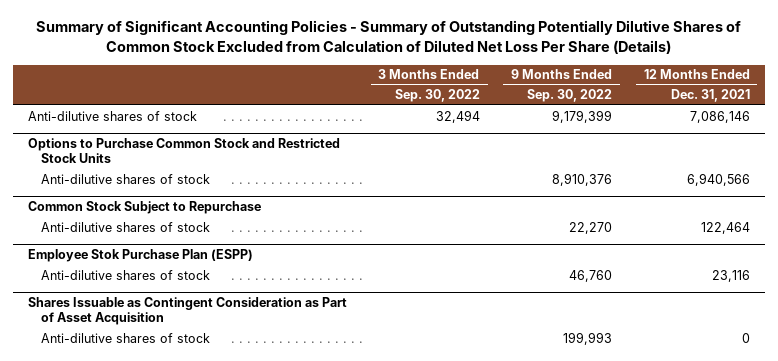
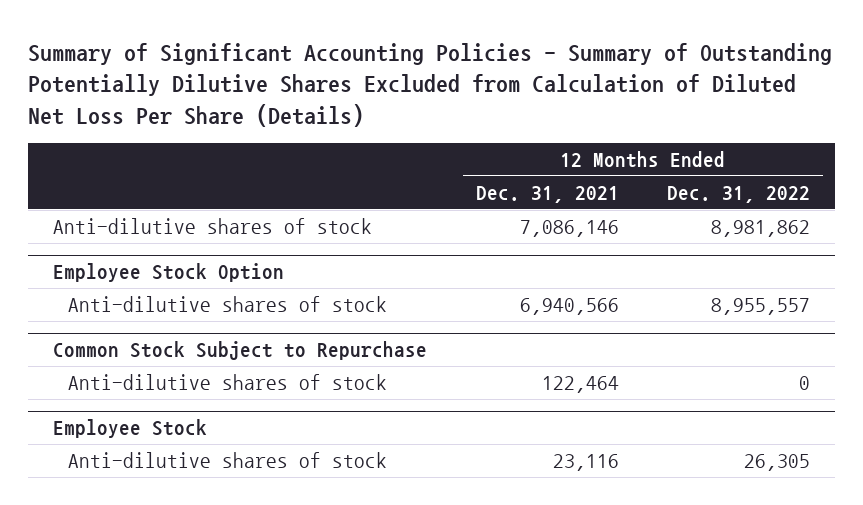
- Summary of Significant Accounting Policies - Summary of Outstanding Potentially Dilutive Shares of Common Stock Excluded from Calculation of Diluted Net Loss Per Share (Details)
+ Summary of Significant Accounting Policies - Summary of Outstanding Potentially Dilutive Shares Excluded from Calculation of Diluted Net Loss Per Share (Details)
- | 3 Months Ended Sep. 30, 2022 | 9 Months Ended Sep. 30, 2022 | 12 Months Ended Dec. 31, 2021
+ | 12 Months Ended Dec. 31, 2021 | 12 Months Ended Dec. 31, 2022
- Options to Purchase Common Stock and Restricted Stock Units
+ Employee Stock Option
- Employee Stok Purchase Plan (ESPP)
+ Employee Stock
- Shares Issuable as Contingent Consideration as Part of Asset Acquisition
- Anti-dilutive shares of stock | | 199,993 | 0

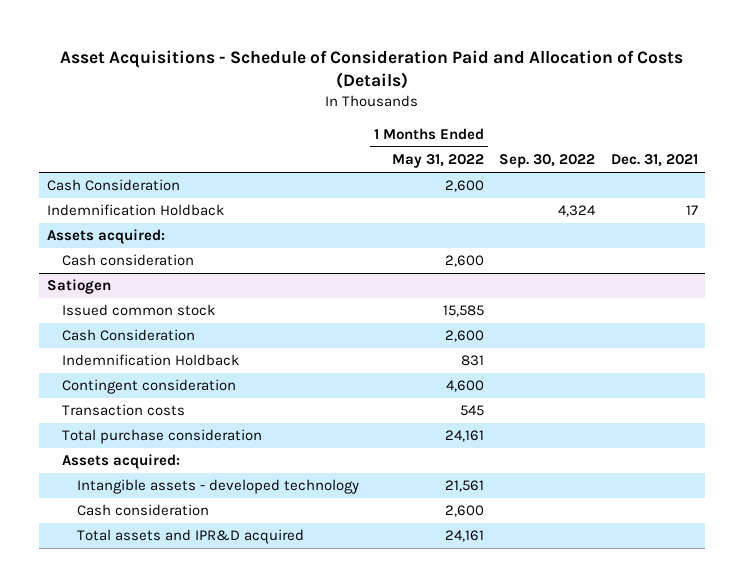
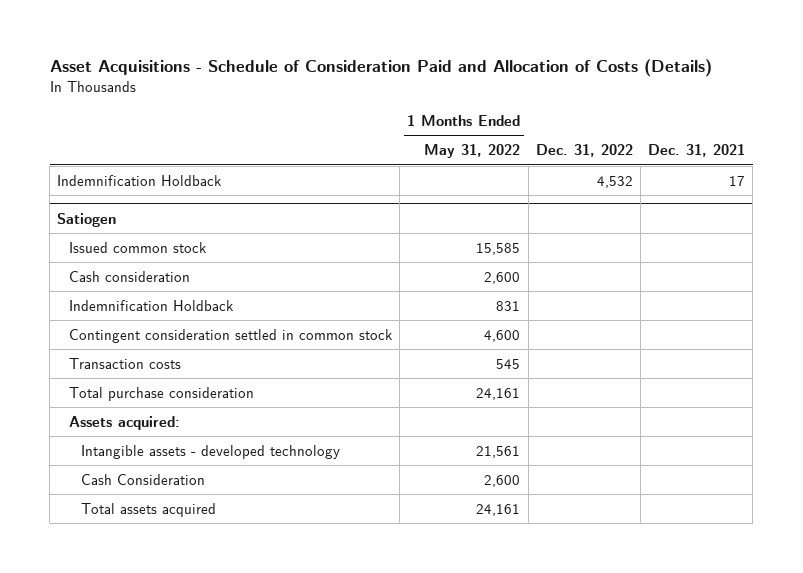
- | 1 Months Ended May 31, 2022 | Sep. 30, 2022 | Dec. 31, 2021
+ | 1 Months Ended May 31, 2022 | Dec. 31, 2022 | Dec. 31, 2021
- Cash Consideration | 2,600 | |
- Assets acquired:
- Cash consideration | 2,600 | |
@ Satiogen
moved up: Cash consideration | 2,600 | |
- Contingent consideration | 4,600 | |
+ Contingent consideration settled in common stock | 4,600 | |
- Total assets and IPR&D acquired | 24,161 | |
moved down: Cash Consideration | 2,600 | |
+ Total assets acquired | 24,161 | |

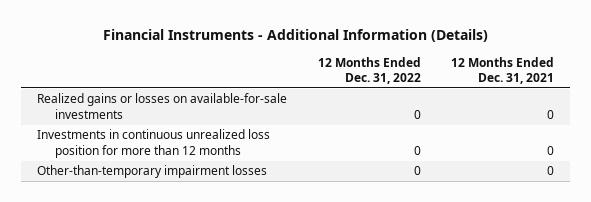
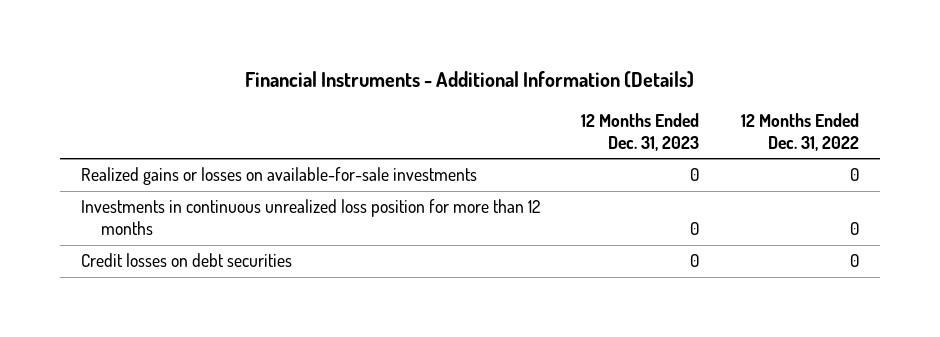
- | 12 Months Ended Dec. 31, 2022 | 12 Months Ended Dec. 31, 2021
+ | 12 Months Ended Dec. 31, 2023 | 12 Months Ended Dec. 31, 2022
- Other-than-temporary impairment losses | 0 | 0
+ Credit losses on debt securities | 0 | 0

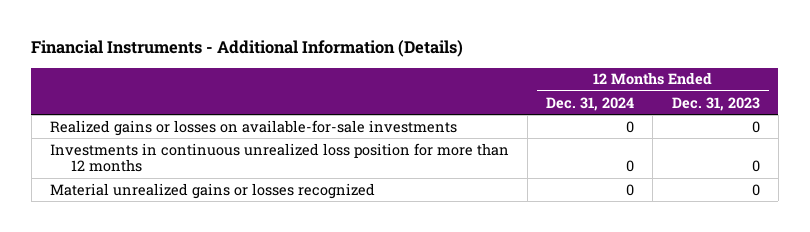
- | 12 Months Ended Dec. 31, 2023 | 12 Months Ended Dec. 31, 2022
+ | 12 Months Ended Dec. 31, 2024 | 12 Months Ended Dec. 31, 2023
- Credit losses on debt securities | 0 | 0
+ Material unrealized gains or losses recognized | 0 | 0

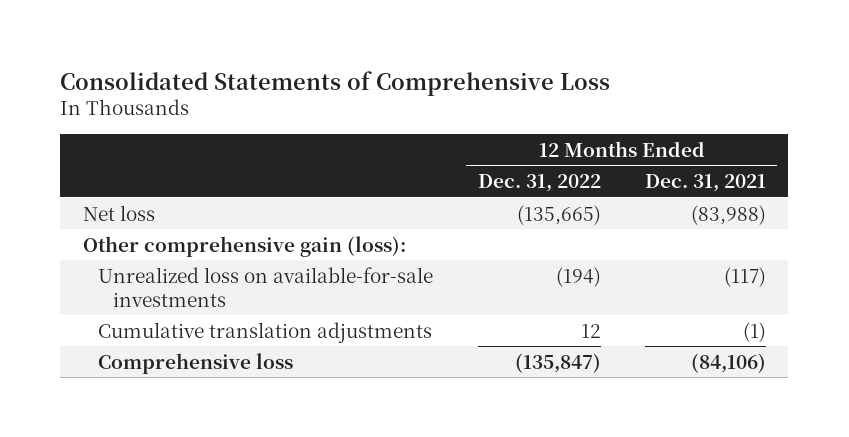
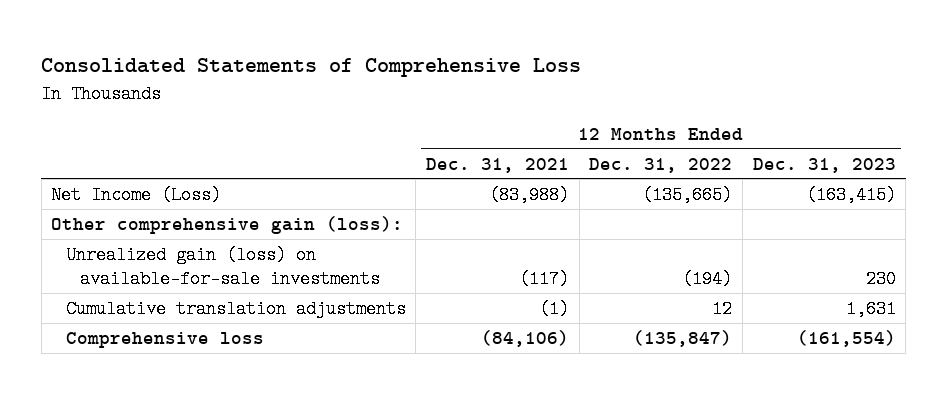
- | 12 Months Ended Dec. 31, 2022 | 12 Months Ended Dec. 31, 2021
+ | 12 Months Ended Dec. 31, 2021 | 12 Months Ended Dec. 31, 2022 | 12 Months Ended Dec. 31, 2023
- Net loss | (135,665) | (83,988)
+ Net Income (Loss) | (83,988) | (135,665) | (163,415)
- Unrealized loss on available-for-sale investments | (194) | (117)
+ Unrealized gain (loss) on available-for-sale investments | (117) | (194) | 230

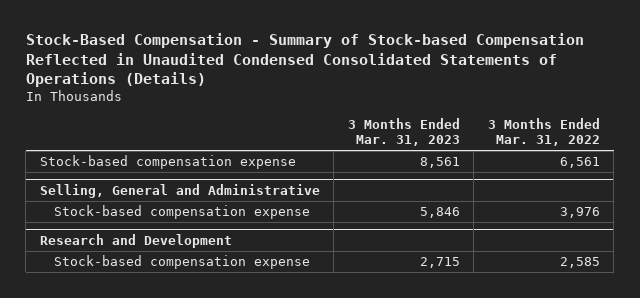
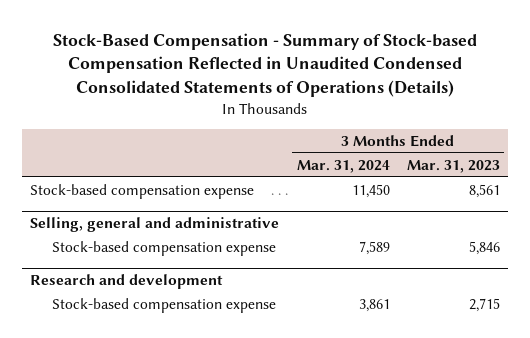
- | 3 Months Ended Mar. 31, 2023 | 3 Months Ended Mar. 31, 2022
+ | 3 Months Ended Mar. 31, 2024 | 3 Months Ended Mar. 31, 2023
- Selling, General and Administrative
+ Selling, general and administrative
- Research and Development
+ Research and development

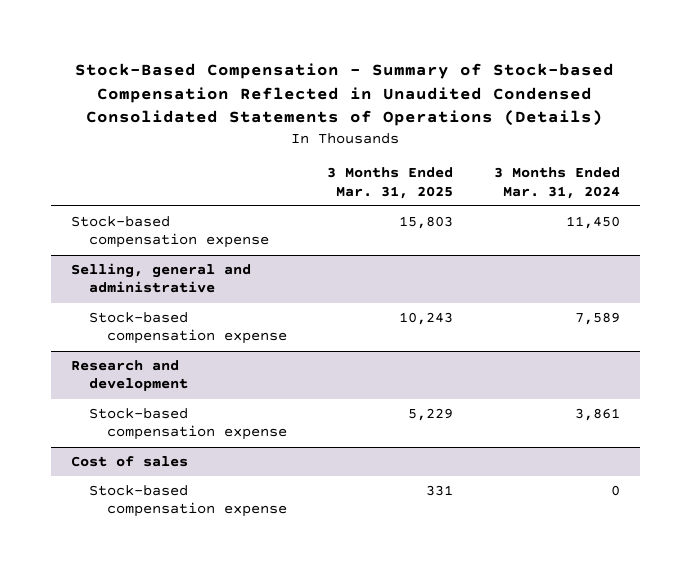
- | 3 Months Ended Mar. 31, 2024 | 3 Months Ended Mar. 31, 2023
+ | 3 Months Ended Mar. 31, 2025 | 3 Months Ended Mar. 31, 2024
+ Cost of sales
+ Stock-based compensation expense | 331 | 0

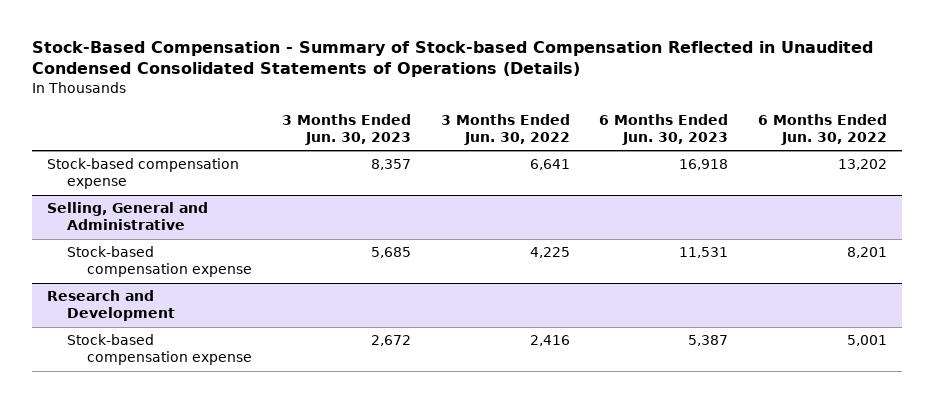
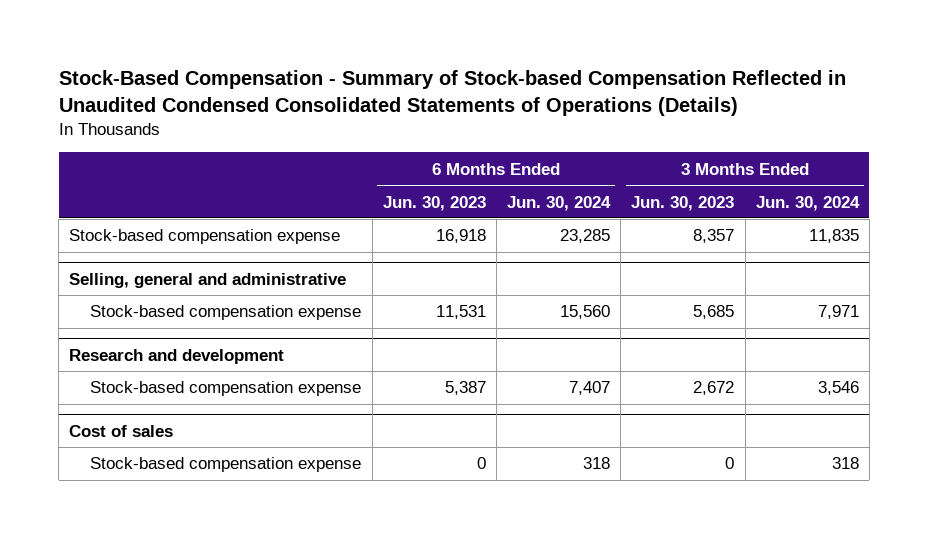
- | 3 Months Ended Jun. 30, 2023 | 3 Months Ended Jun. 30, 2022 | 6 Months Ended Jun. 30, 2023 | 6 Months Ended Jun. 30, 2022
+ | 6 Months Ended Jun. 30, 2023 | 6 Months Ended Jun. 30, 2024 | 3 Months Ended Jun. 30, 2023 | 3 Months Ended Jun. 30, 2024
- Selling, General and Administrative
+ Selling, general and administrative
- Research and Development
+ Research and development
+ Cost of sales
+ Stock-based compensation expense | 0 | 318 | 0 | 318

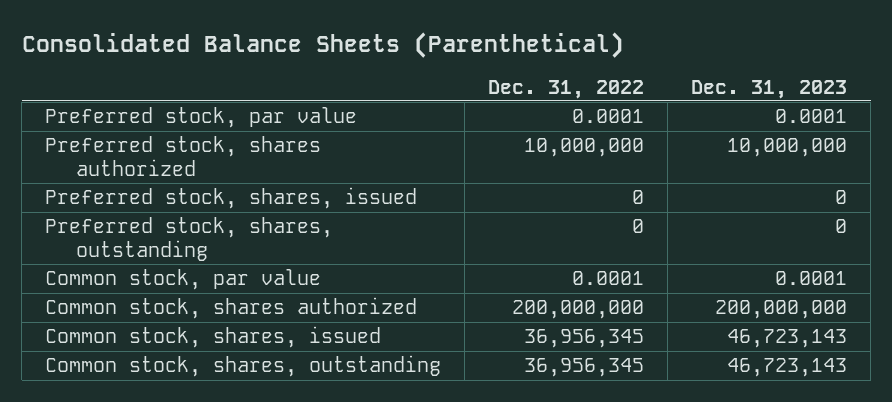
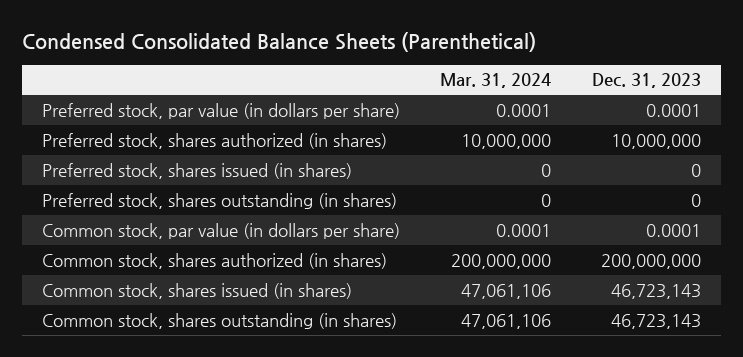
- Consolidated Balance Sheets (Parenthetical)
+ Condensed Consolidated Balance Sheets (Parenthetical)
- | Dec. 31, 2022 | Dec. 31, 2023
+ | Mar. 31, 2024 | Dec. 31, 2023
- Preferred stock, par value | 0.0001 | 0.0001
- Preferred stock, shares authorized | 10,000,000 | 10,000,000
- Preferred stock, shares, issued | 0 | 0
- Preferred stock, shares, outstanding | 0 | 0
- Common stock, par value | 0.0001 | 0.0001
- Common stock, shares authorized | 200,000,000 | 200,000,000
- Common stock, shares, issued | 36,956,345 | 46,723,143
- Common stock, shares, outstanding | 36,956,345 | 46,723,143
+ Preferred stock, par value (in dollars per share) | 0.0001 | 0.0001
+ Preferred stock, shares authorized (in shares) | 10,000,000 | 10,000,000
+ Preferred stock, shares issued (in shares) | 0 | 0
+ Preferred stock, shares outstanding (in shares) | 0 | 0
+ Common stock, par value (in dollars per share) | 0.0001 | 0.0001
+ Common stock, shares authorized (in shares) | 200,000,000 | 200,000,000
+ Common stock, shares issued (in shares) | 47,061,106 | 46,723,143
+ Common stock, shares outstanding (in shares) | 47,061,106 | 46,723,143

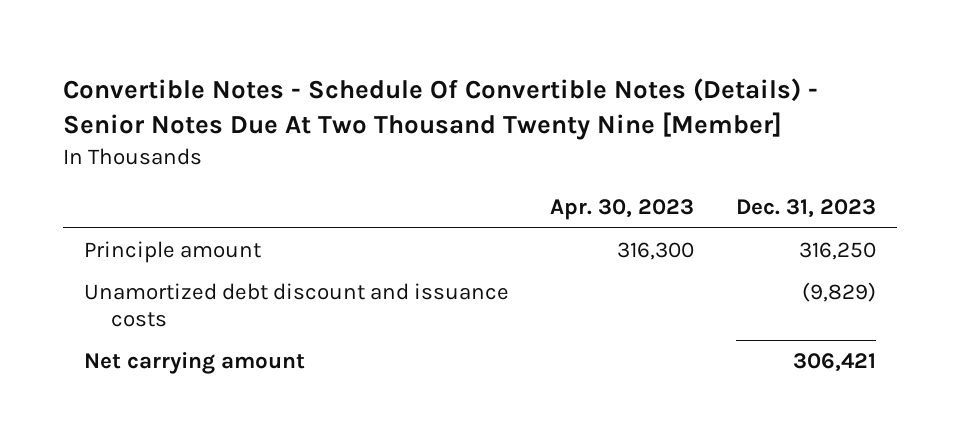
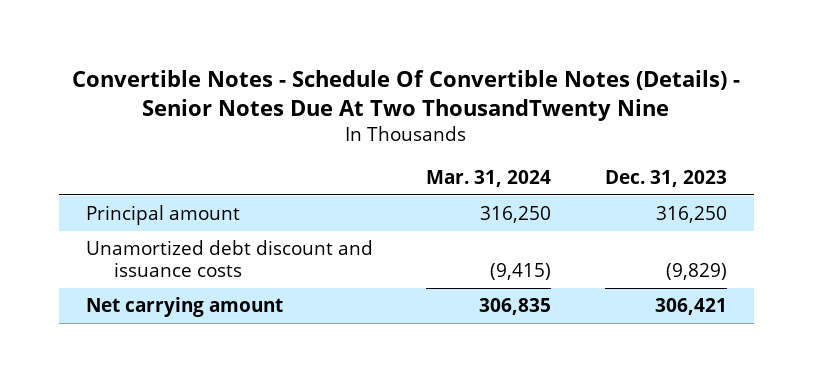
- Convertible Notes - Schedule Of Convertible Notes (Details) - Senior Notes Due At Two Thousand Twenty Nine [Member]
+ Convertible Notes - Schedule Of Convertible Notes (Details) - Senior Notes Due At Two ThousandTwenty Nine
- | Apr. 30, 2023 | Dec. 31, 2023
+ | Mar. 31, 2024 | Dec. 31, 2023
- Principle amount | 316,300 | 316,250
+ Principal amount | 316,250 | 316,250

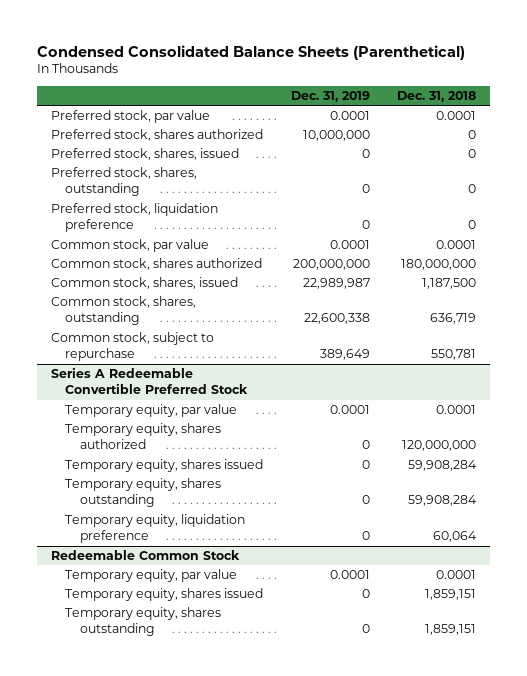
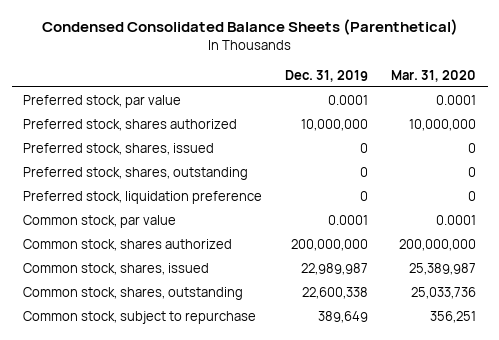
- | Dec. 31, 2019 | Dec. 31, 2018
+ | Dec. 31, 2019 | Mar. 31, 2020
- Series A Redeemable Convertible Preferred Stock
- Temporary equity, par value | 0.0001 | 0.0001
- Temporary equity, shares authorized | 0 | 120,000,000
- Temporary equity, shares issued | 0 | 59,908,284
- Temporary equity, shares outstanding | 0 | 59,908,284
- Temporary equity, liquidation preference | 0 | 60,064
- Redeemable Common Stock
- Temporary equity, par value | 0.0001 | 0.0001
- Temporary equity, shares issued | 0 | 1,859,151
- Temporary equity, shares outstanding | 0 | 1,859,151

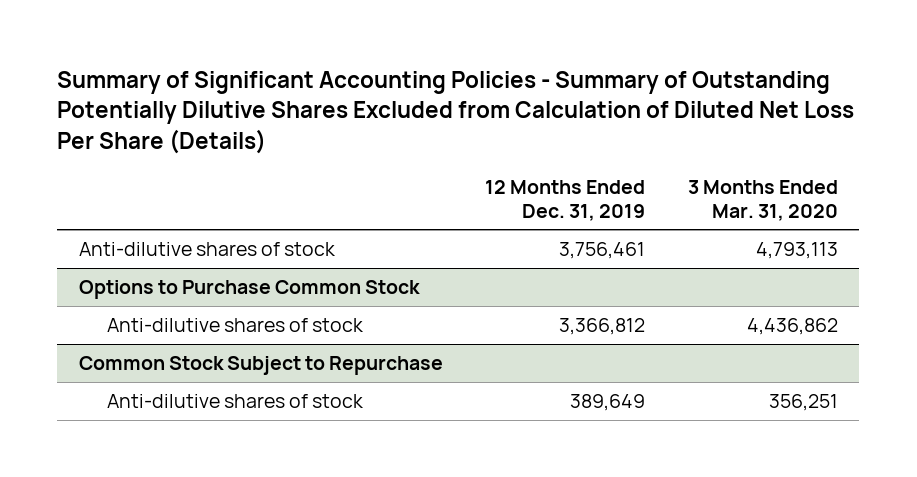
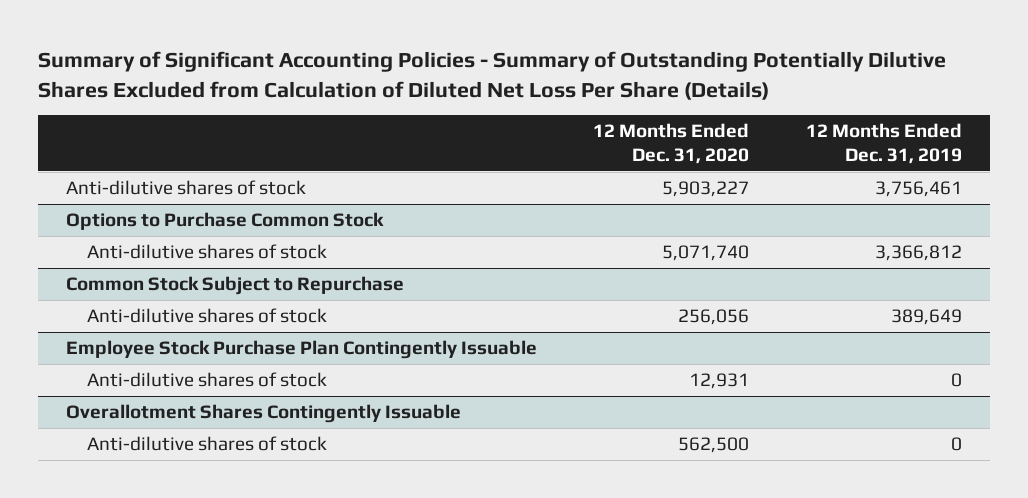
- | 12 Months Ended Dec. 31, 2019 | 3 Months Ended Mar. 31, 2020
+ | 12 Months Ended Dec. 31, 2020 | 12 Months Ended Dec. 31, 2019
+ Employee Stock Purchase Plan Contingently Issuable
+ Anti-dilutive shares of stock | 12,931 | 0
+ Overallotment Shares Contingently Issuable
+ Anti-dilutive shares of stock | 562,500 | 0

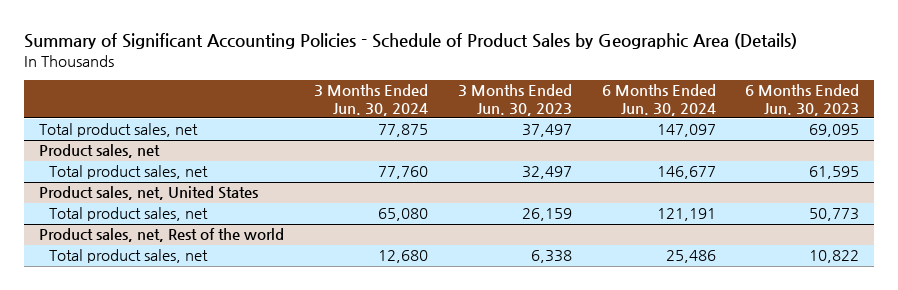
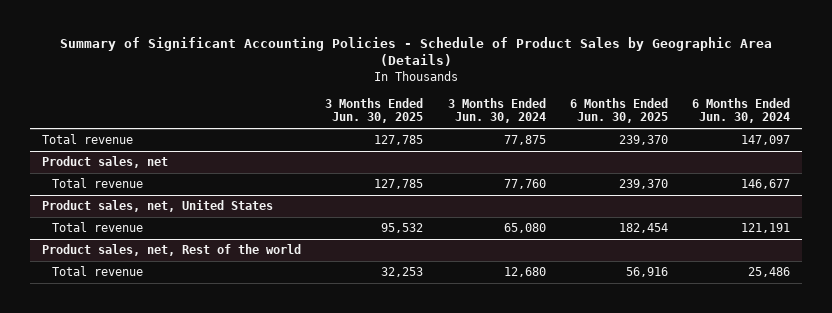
- | 3 Months Ended Jun. 30, 2024 | 3 Months Ended Jun. 30, 2023 | 6 Months Ended Jun. 30, 2024 | 6 Months Ended Jun. 30, 2023
+ | 3 Months Ended Jun. 30, 2025 | 3 Months Ended Jun. 30, 2024 | 6 Months Ended Jun. 30, 2025 | 6 Months Ended Jun. 30, 2024
- Total product sales, net | 77,875 | 37,497 | 147,097 | 69,095
+ Total revenue | 127,785 | 77,875 | 239,370 | 147,097
@ Product sales, net
- Total product sales, net | 77,760 | 32,497 | 146,677 | 61,595
+ Total revenue | 127,785 | 77,760 | 239,370 | 146,677
@ Product sales, net, United States
- Total product sales, net | 65,080 | 26,159 | 121,191 | 50,773
+ Total revenue | 95,532 | 65,080 | 182,454 | 121,191
@ Product sales, net, Rest of the world
- Total product sales, net | 12,680 | 6,338 | 25,486 | 10,822
+ Total revenue | 32,253 | 12,680 | 56,916 | 25,486

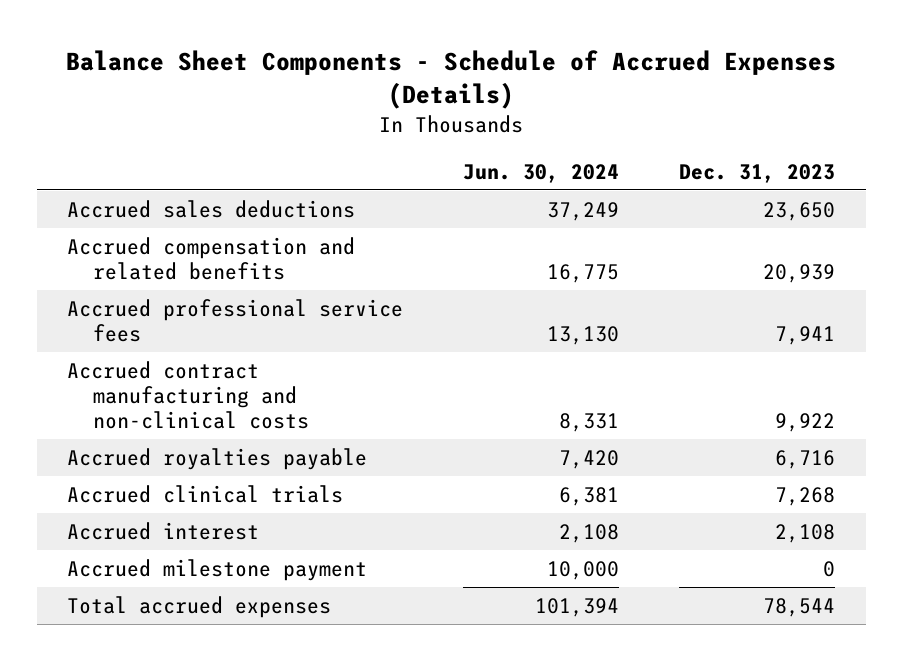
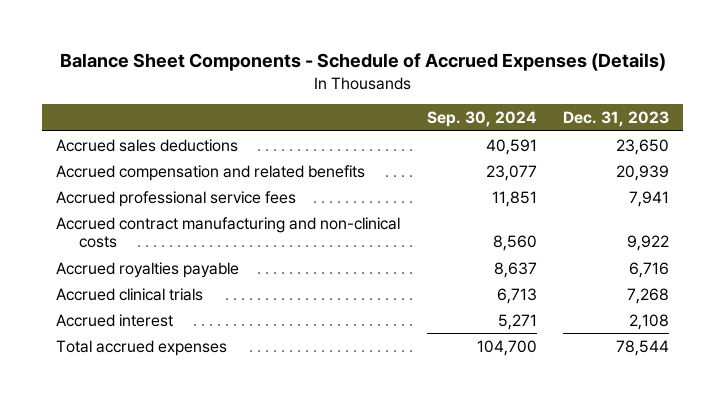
- | Jun. 30, 2024 | Dec. 31, 2023
+ | Sep. 30, 2024 | Dec. 31, 2023
- Accrued milestone payment | 10,000 | 0

